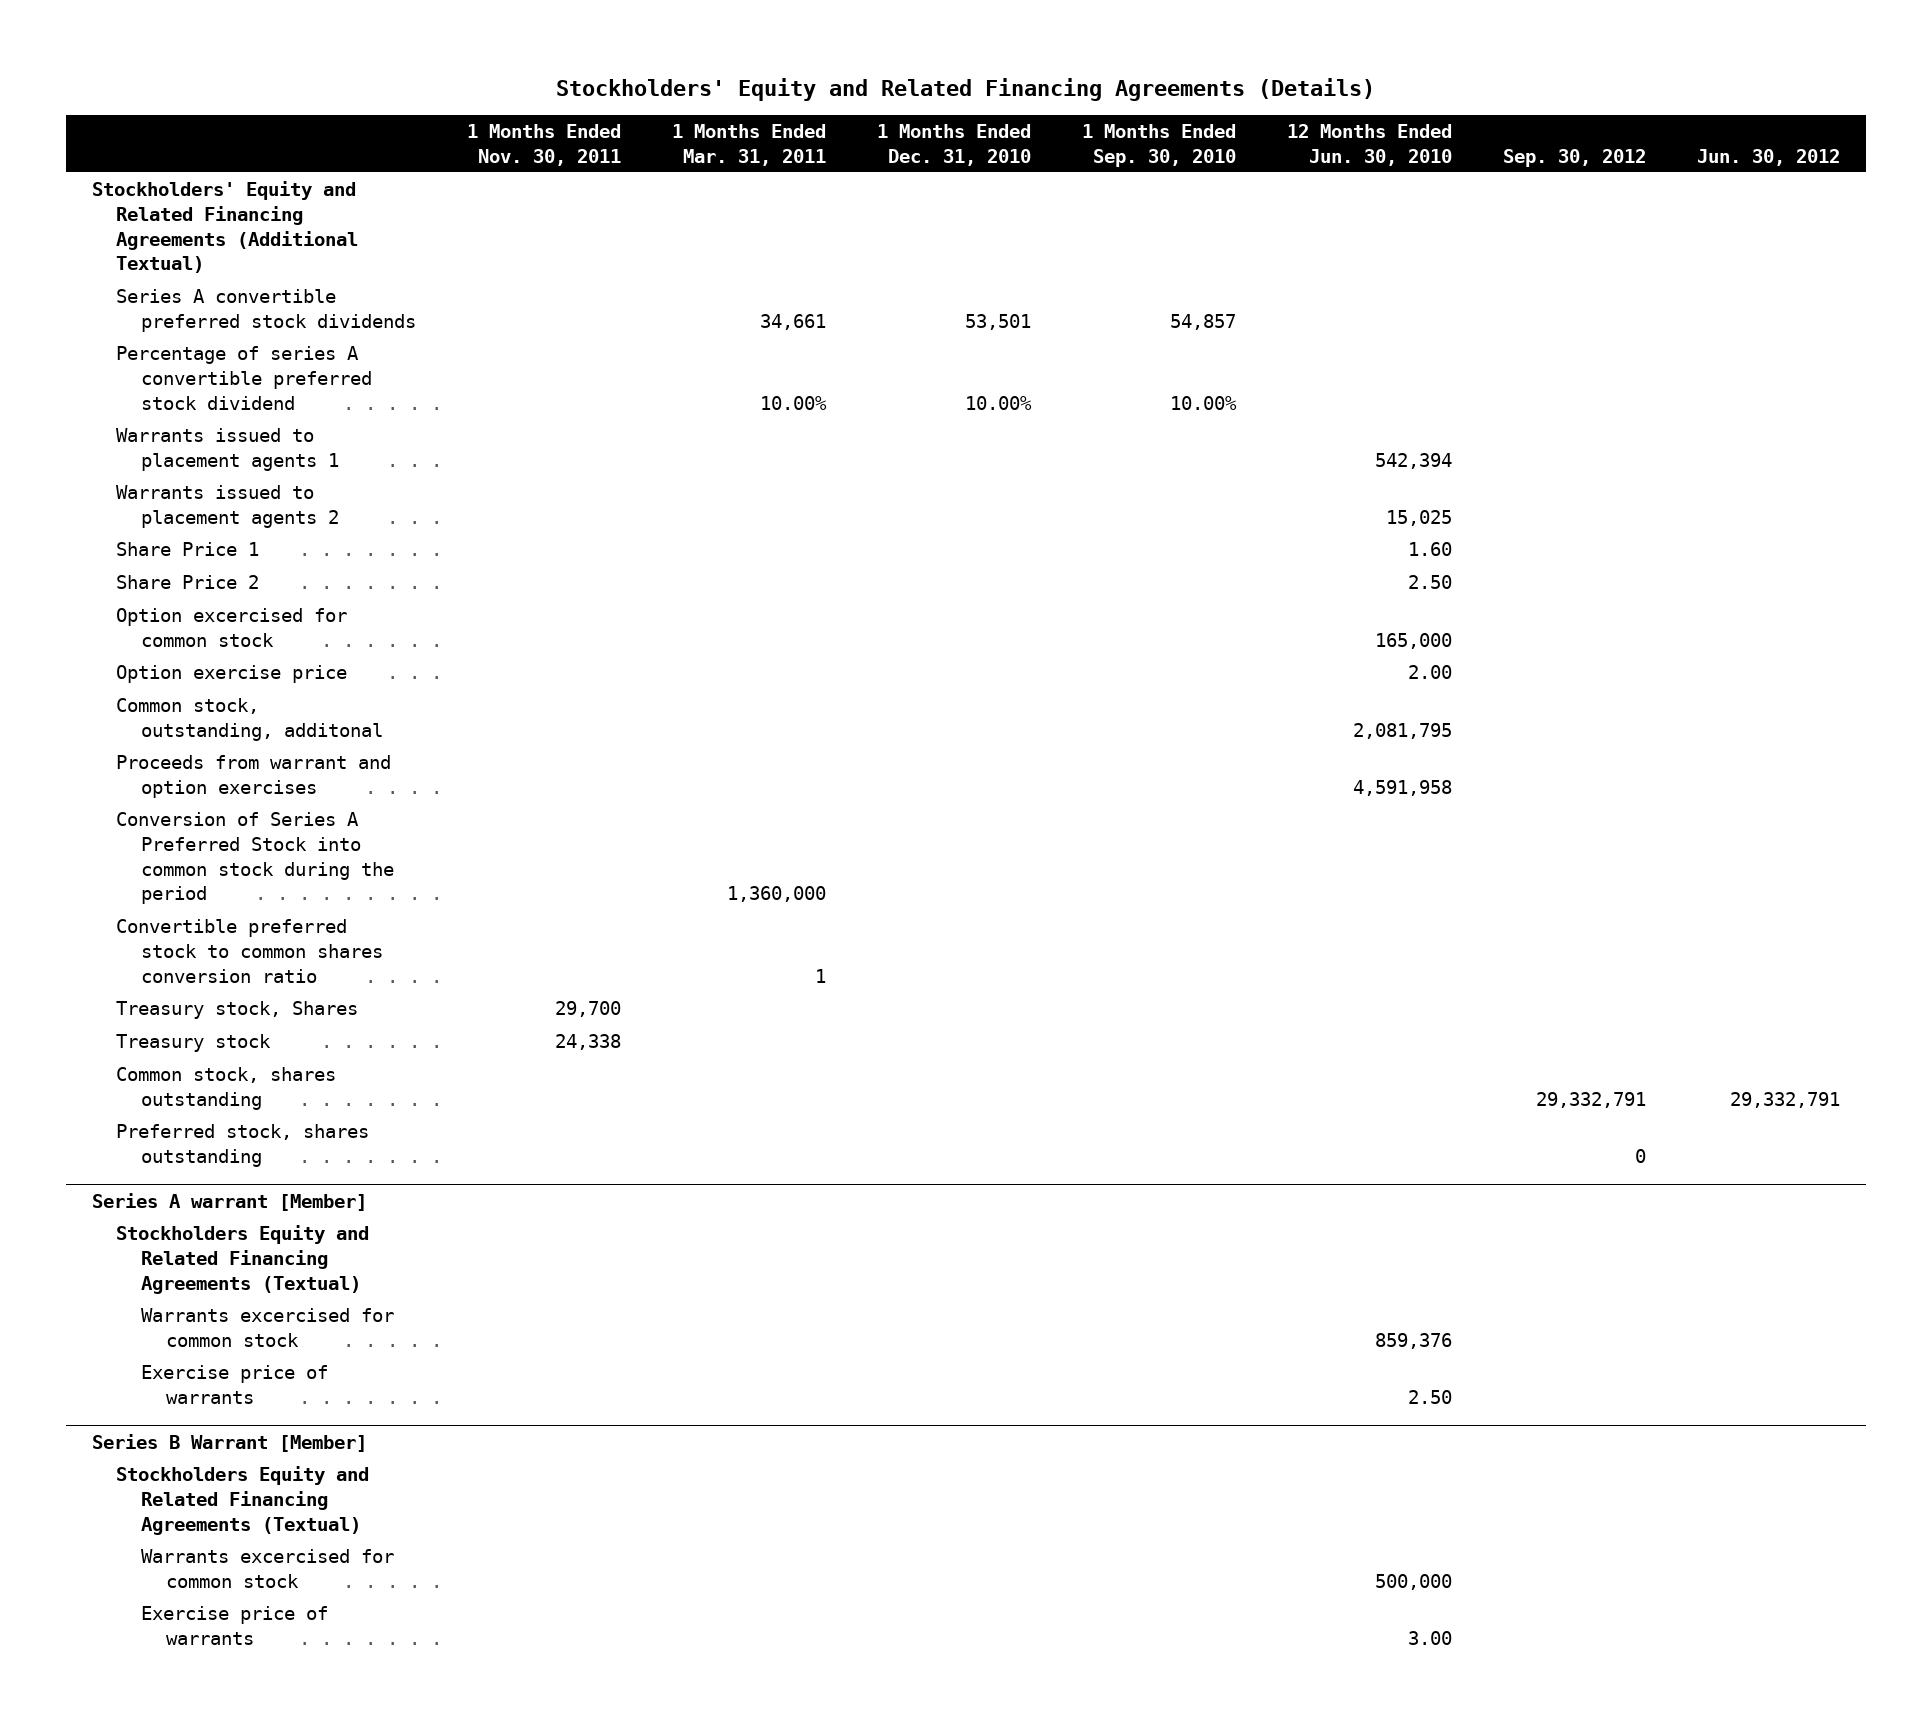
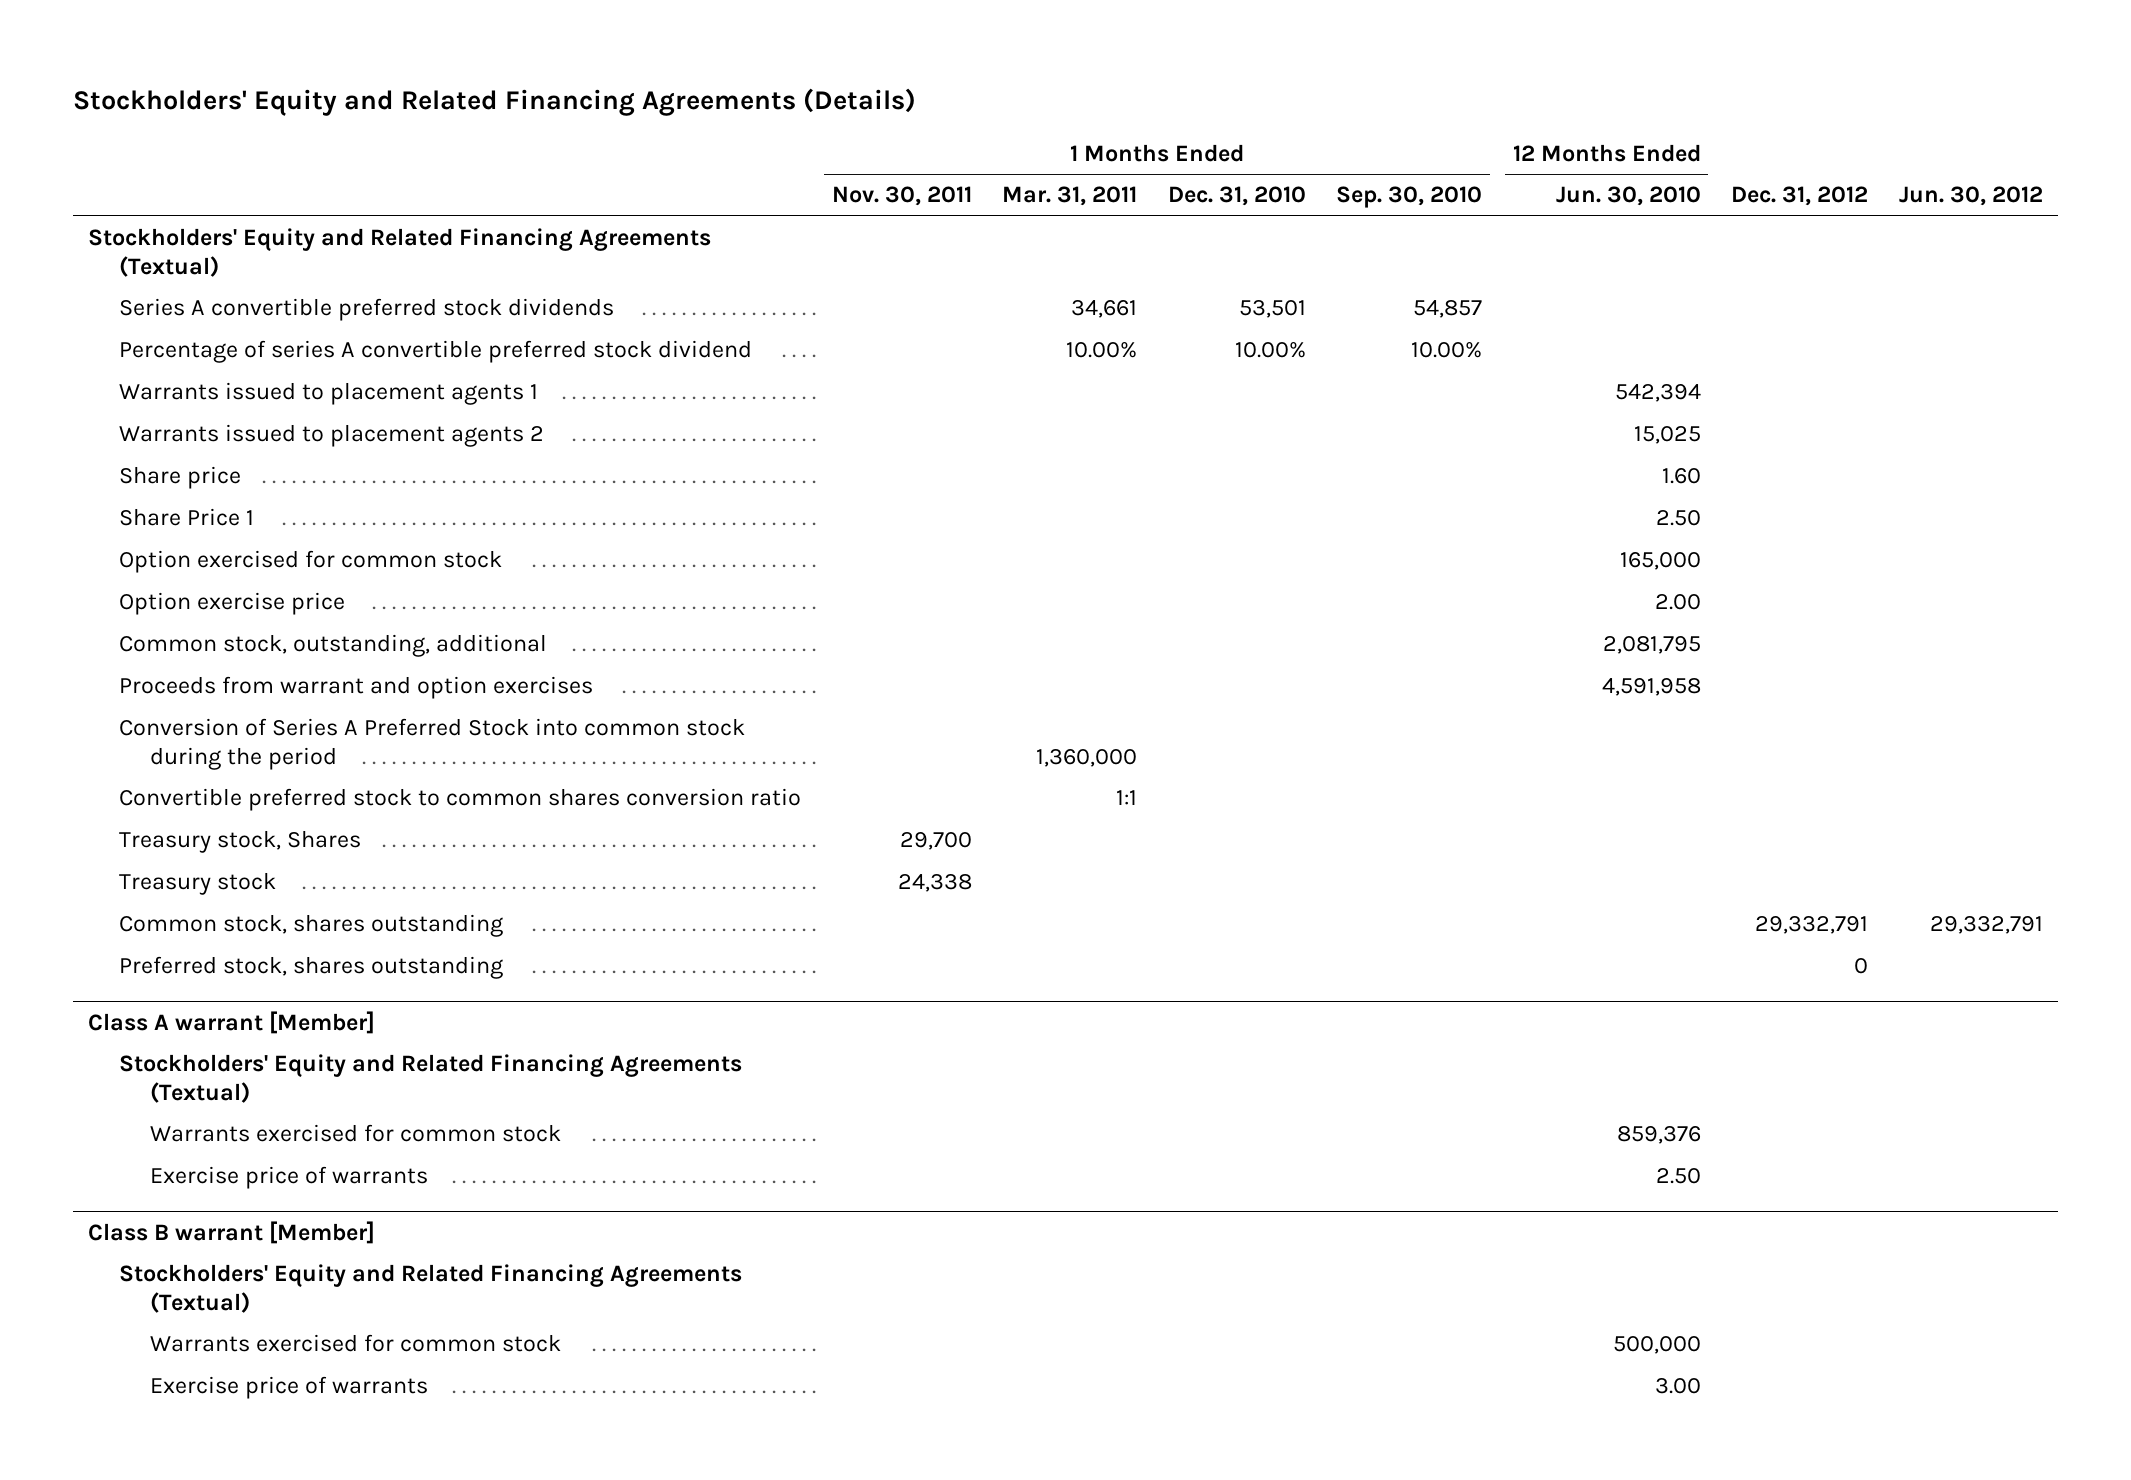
- | 1 Months Ended Nov. 30, 2011 | 1 Months Ended Mar. 31, 2011 | 1 Months Ended Dec. 31, 2010 | 1 Months Ended Sep. 30, 2010 | 12 Months Ended Jun. 30, 2010 | Sep. 30, 2012 | Jun. 30, 2012
+ | 1 Months Ended Nov. 30, 2011 | 1 Months Ended Mar. 31, 2011 | 1 Months Ended Dec. 31, 2010 | 1 Months Ended Sep. 30, 2010 | 12 Months Ended Jun. 30, 2010 | Dec. 31, 2012 | Jun. 30, 2012
- Stockholders' Equity and Related Financing Agreements (Additional Textual)
+ Stockholders' Equity and Related Financing Agreements (Textual)
- Share Price 1 | | | | | 1.60 | |
- Share Price 2 | | | | | 2.50 | |
- Option excercised for common stock | | | | | 165,000 | |
+ Share price | | | | | 1.60 | |
+ Share Price 1 | | | | | 2.50 | |
+ Option exercised for common stock | | | | | 165,000 | |
- Common stock, outstanding, additonal | | | | | 2,081,795 | |
+ Common stock, outstanding, additional | | | | | 2,081,795 | |
- Convertible preferred stock to common shares conversion ratio | | 1 | | | | |
+ Convertible preferred stock to common shares conversion ratio | | 1:1 | | | | |
- Series A warrant [Member]
- Stockholders Equity and Related Financing Agreements (Textual)
- Warrants excercised for common stock | | | | | 859,376 | |
+ Class A warrant [Member]
+ Stockholders' Equity and Related Financing Agreements (Textual)
+ Warrants exercised for common stock | | | | | 859,376 | |
- Series B Warrant [Member]
- Stockholders Equity and Related Financing Agreements (Textual)
- Warrants excercised for common stock | | | | | 500,000 | |
+ Class B warrant [Member]
+ Stockholders' Equity and Related Financing Agreements (Textual)
+ Warrants exercised for common stock | | | | | 500,000 | |

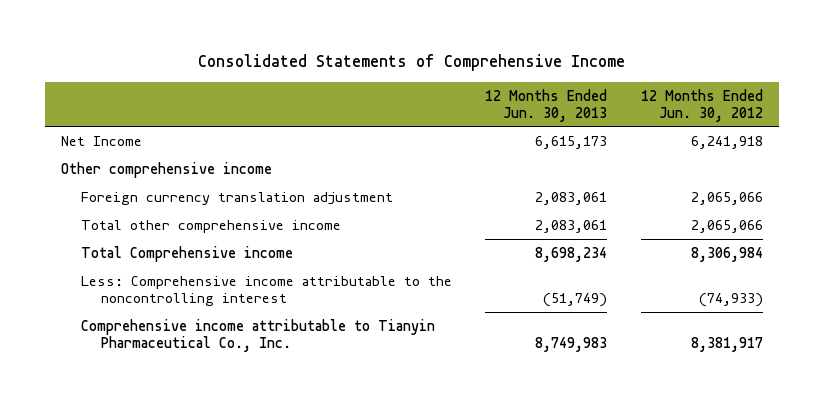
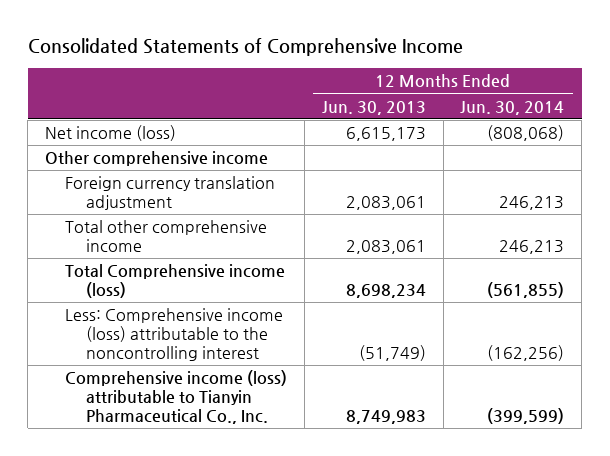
- | 12 Months Ended Jun. 30, 2013 | 12 Months Ended Jun. 30, 2012
+ | 12 Months Ended Jun. 30, 2013 | 12 Months Ended Jun. 30, 2014
- Net Income | 6,615,173 | 6,241,918
+ Net income (loss) | 6,615,173 | (808,068)
- Total Comprehensive income | 8,698,234 | 8,306,984
- Less: Comprehensive income attributable to the noncontrolling interest | (51,749) | (74,933)
- Comprehensive income attributable to Tianyin Pharmaceutical Co., Inc. | 8,749,983 | 8,381,917
+ Total Comprehensive income (loss) | 8,698,234 | (561,855)
+ Less: Comprehensive income (loss) attributable to the noncontrolling interest | (51,749) | (162,256)
+ Comprehensive income (loss) attributable to Tianyin Pharmaceutical Co., Inc. | 8,749,983 | (399,599)

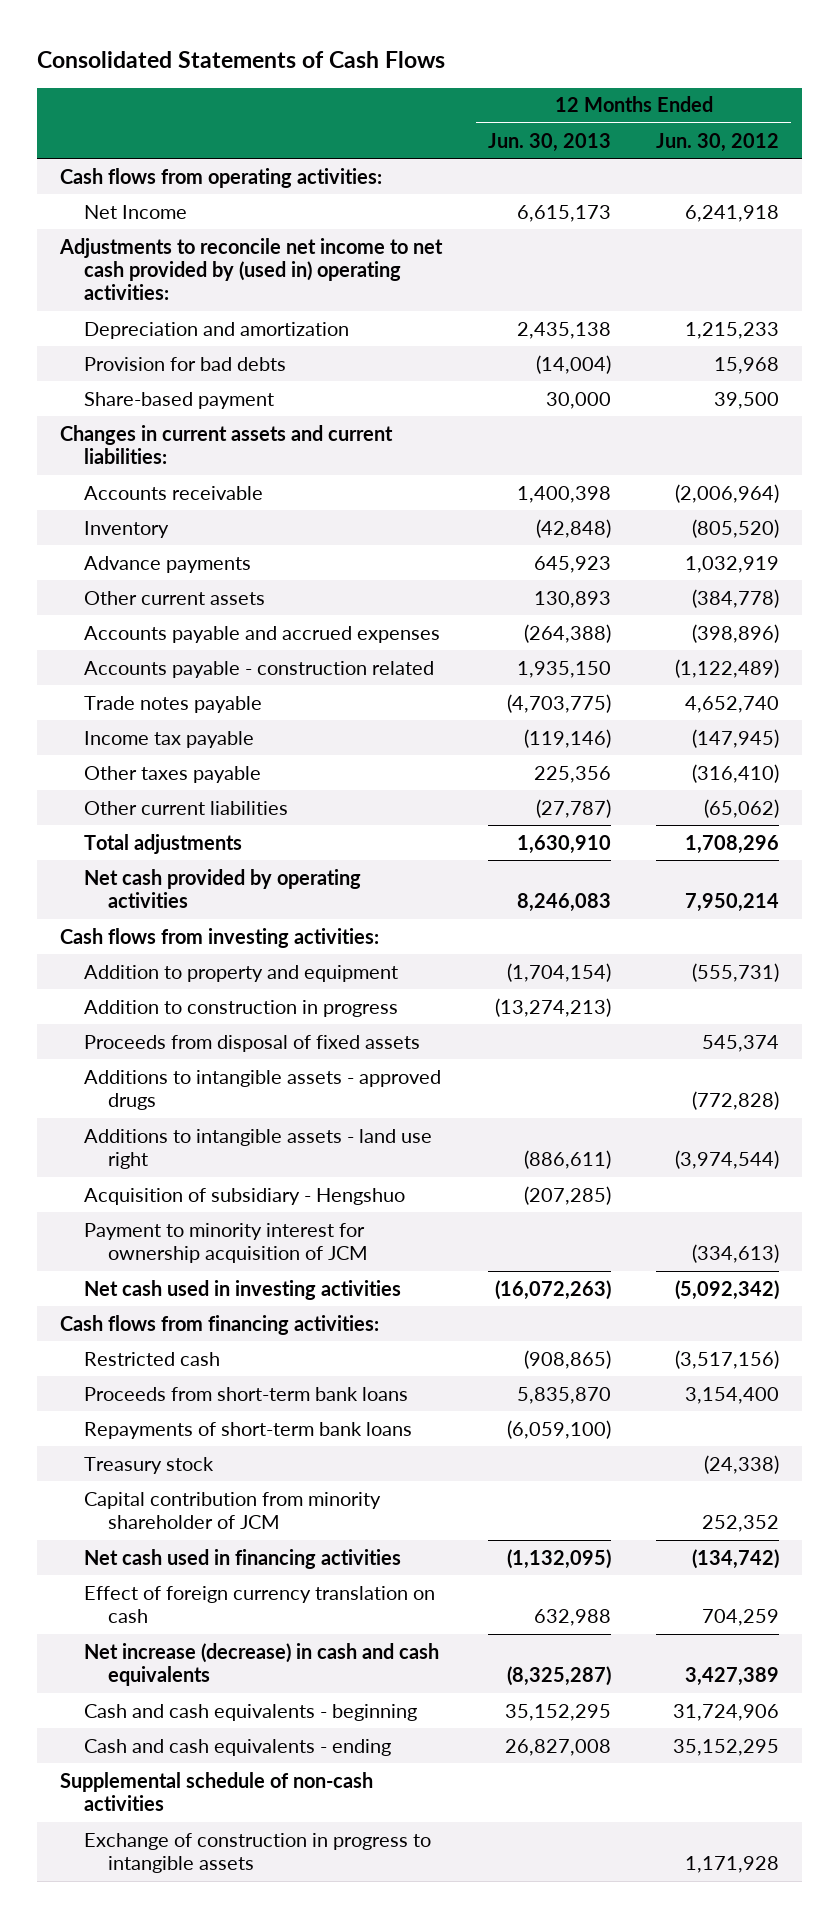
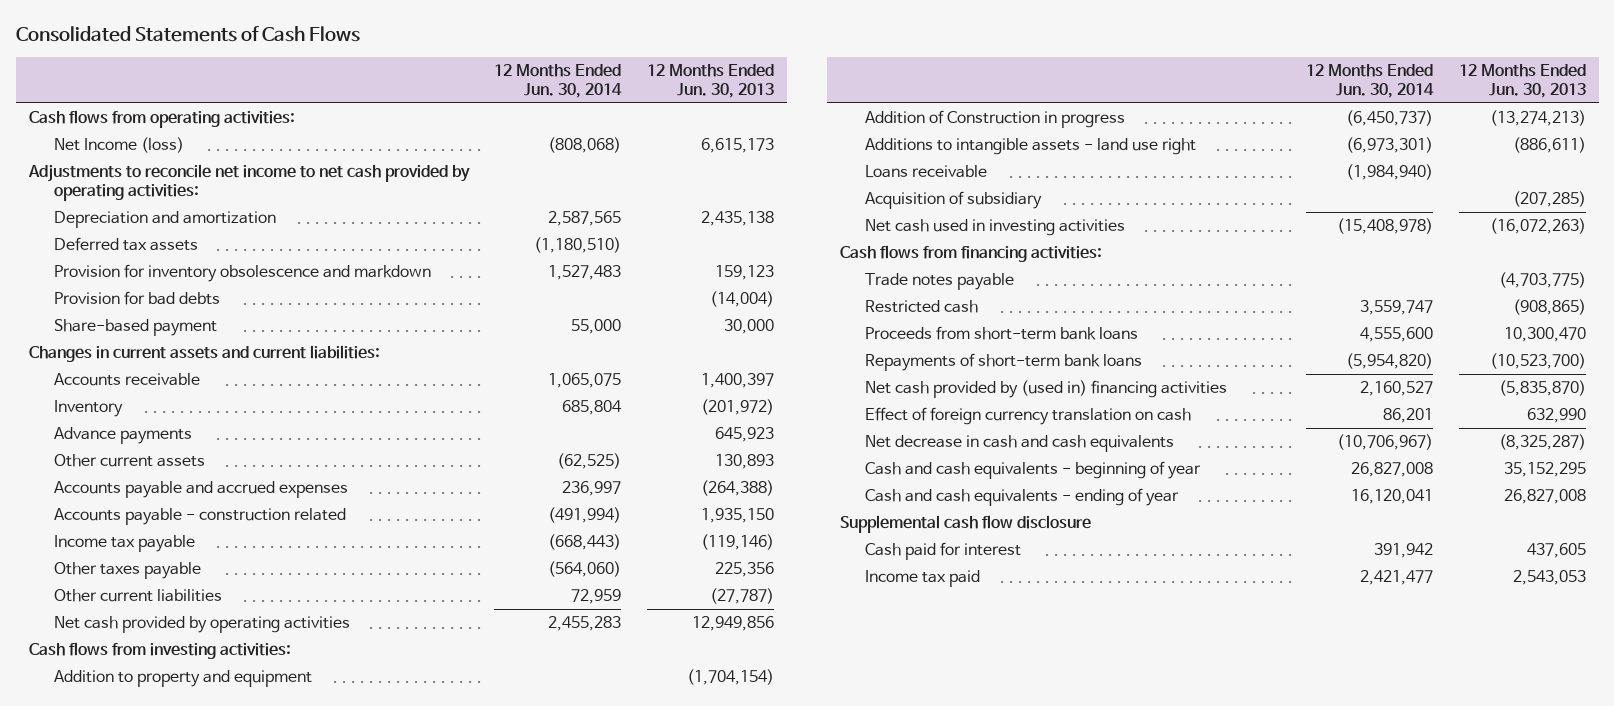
- | 12 Months Ended Jun. 30, 2013 | 12 Months Ended Jun. 30, 2012
+ | 12 Months Ended Jun. 30, 2014 | 12 Months Ended Jun. 30, 2013
- Net Income | 6,615,173 | 6,241,918
- Adjustments to reconcile net income to net cash provided by (used in) operating activities:
+ Net Income (loss) | (808,068) | 6,615,173
+ Adjustments to reconcile net income to net cash provided by operating activities:
+ Deferred tax assets | (1,180,510) |
+ Provision for inventory obsolescence and markdown | 1,527,483 | 159,123
- Accounts receivable | 1,400,398 | (2,006,964)
- Inventory | (42,848) | (805,520)
+ Accounts receivable | 1,065,075 | 1,400,397
+ Inventory | 685,804 | (201,972)
- Total adjustments | 1,630,910 | 1,708,296
- Net cash provided by operating activities | 8,246,083 | 7,950,214
+ Net cash provided by operating activities | 2,455,283 | 12,949,856
- Addition to construction in progress | (13,274,213) |
- Proceeds from disposal of fixed assets | | 545,374
- Additions to intangible assets - approved drugs | | (772,828)
+ Addition of Construction in progress | (6,450,737) | (13,274,213)
- Acquisition of subsidiary - Hengshuo | (207,285) |
- Payment to minority interest for ownership acquisition of JCM | | (334,613)
+ Loans receivable | (1,984,940) |
+ Acquisition of subsidiary | | (207,285)
moved down: Trade notes payable | | (4,703,775)
- Proceeds from short-term bank loans | 5,835,870 | 3,154,400
- Repayments of short-term bank loans | (6,059,100) |
- Treasury stock | | (24,338)
- Capital contribution from minority shareholder of JCM | | 252,352
- Net cash used in financing activities | (1,132,095) | (134,742)
- Effect of foreign currency translation on cash | 632,988 | 704,259
- Net increase (decrease) in cash and cash equivalents | (8,325,287) | 3,427,389
- Cash and cash equivalents - beginning | 35,152,295 | 31,724,906
- Cash and cash equivalents - ending | 26,827,008 | 35,152,295
- Supplemental schedule of non-cash activities
- Exchange of construction in progress to intangible assets | | 1,171,928
+ Proceeds from short-term bank loans | 4,555,600 | 10,300,470
+ Repayments of short-term bank loans | (5,954,820) | (10,523,700)
+ Net cash provided by (used in) financing activities | 2,160,527 | (5,835,870)
+ Effect of foreign currency translation on cash | 86,201 | 632,990
+ Net decrease in cash and cash equivalents | (10,706,967) | (8,325,287)
+ Cash and cash equivalents - beginning of year | 26,827,008 | 35,152,295
+ Cash and cash equivalents - ending of year | 16,120,041 | 26,827,008
+ Supplemental cash flow disclosure
+ Cash paid for interest | 391,942 | 437,605
+ Income tax paid | 2,421,477 | 2,543,053

